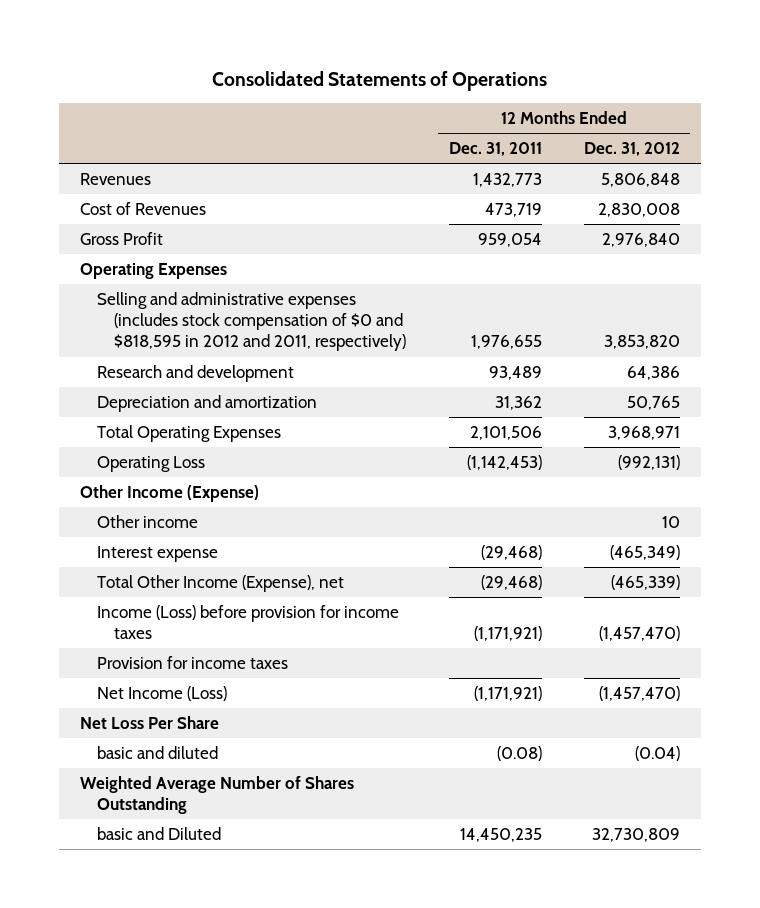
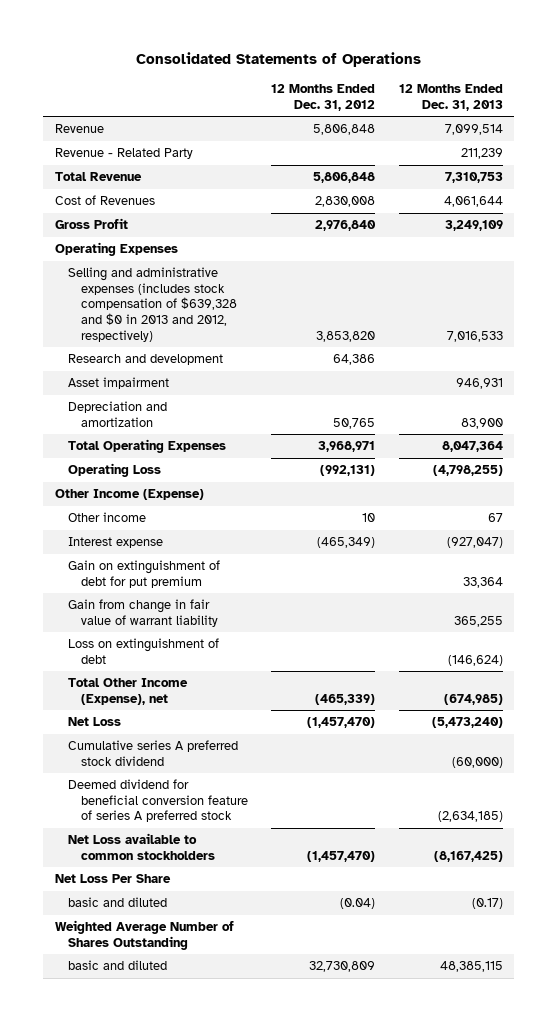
- | 12 Months Ended Dec. 31, 2011 | 12 Months Ended Dec. 31, 2012
+ | 12 Months Ended Dec. 31, 2012 | 12 Months Ended Dec. 31, 2013
- Revenues | 1,432,773 | 5,806,848
+ Revenue | 5,806,848 | 7,099,514
+ Revenue - Related Party | | 211,239
+ Total Revenue | 5,806,848 | 7,310,753
- Selling and administrative expenses (includes stock compensation of $0 and $818,595 in 2012 and 2011, respectively) | 1,976,655 | 3,853,820
+ Selling and administrative expenses (includes stock compensation of $639,328 and $0 in 2013 and 2012, respectively) | 3,853,820 | 7,016,533
+ Asset impairment | | 946,931
+ Gain on extinguishment of debt for put premium | | 33,364
+ Gain from change in fair value of warrant liability | | 365,255
+ Loss on extinguishment of debt | | (146,624)
- Income (Loss) before provision for income taxes | (1,171,921) | (1,457,470)
- Provision for income taxes
- Net Income (Loss) | (1,171,921) | (1,457,470)
+ Net Loss | (1,457,470) | (5,473,240)
+ Cumulative series A preferred stock dividend | | (60,000)
+ Deemed dividend for beneficial conversion feature of series A preferred stock | | (2,634,185)
+ Net Loss available to common stockholders | (1,457,470) | (8,167,425)
- basic and Diluted | 14,450,235 | 32,730,809
+ basic and diluted | 32,730,809 | 48,385,115

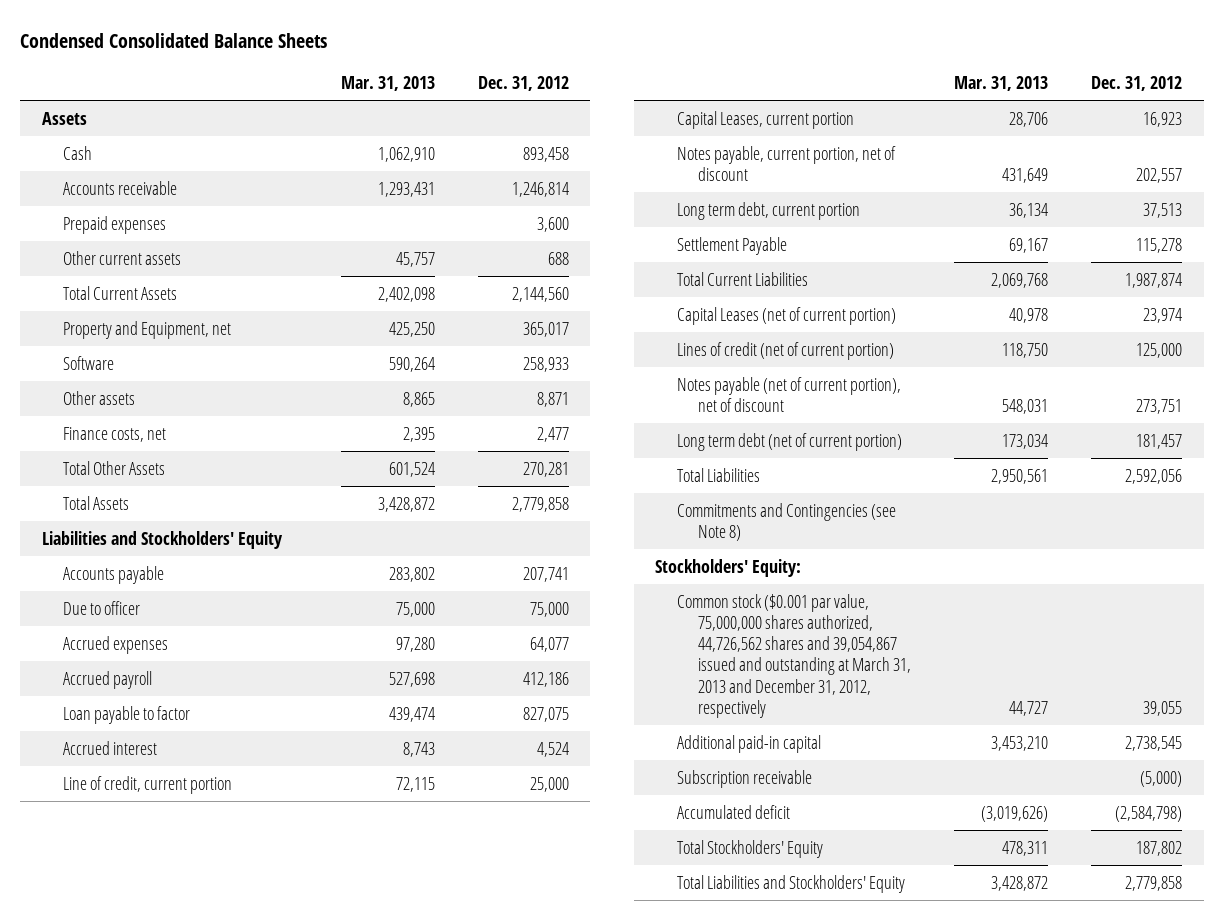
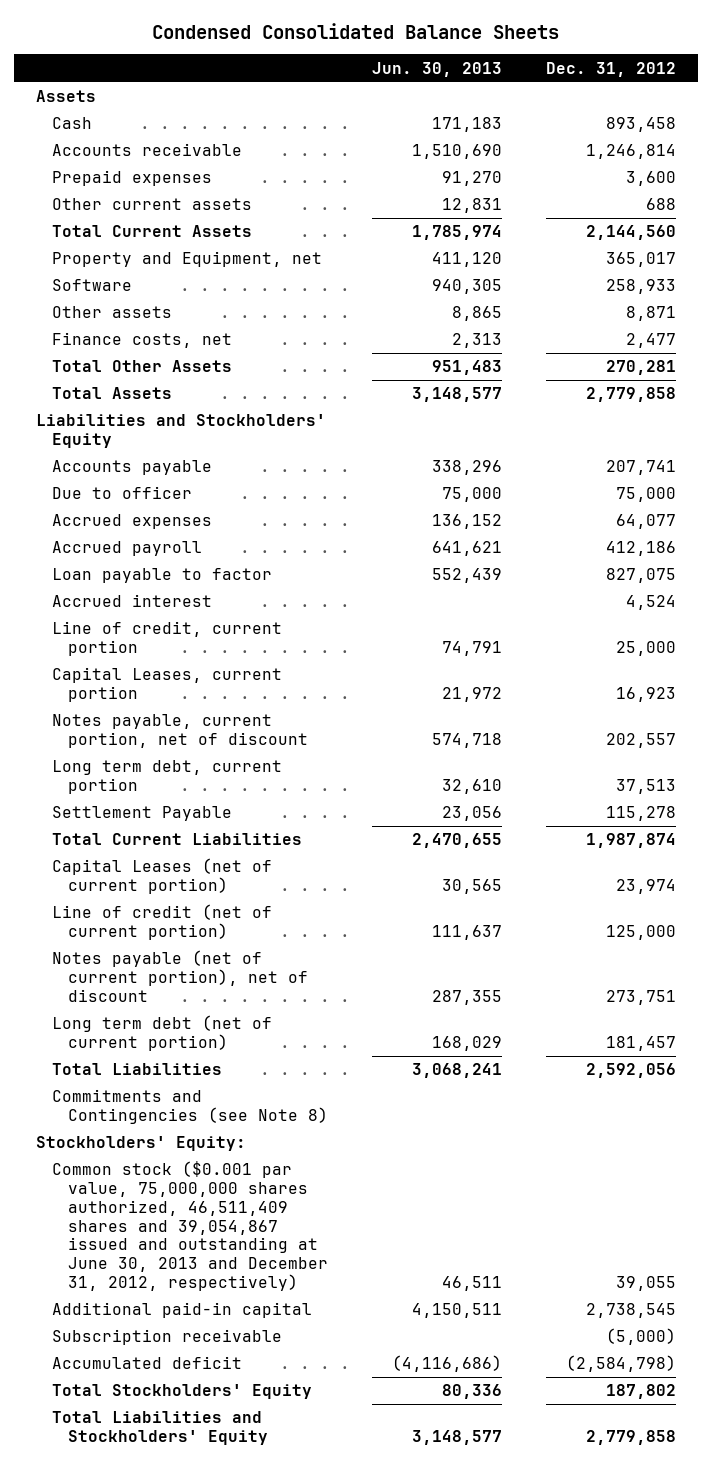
- | Mar. 31, 2013 | Dec. 31, 2012
+ | Jun. 30, 2013 | Dec. 31, 2012
- Lines of credit (net of current portion) | 118,750 | 125,000
+ Line of credit (net of current portion) | 111,637 | 125,000
- Common stock ($0.001 par value, 75,000,000 shares authorized, 44,726,562 shares and 39,054,867 issued and outstanding at March 31, 2013 and December 31, 2012, respectively | 44,727 | 39,055
+ Common stock ($0.001 par value, 75,000,000 shares authorized, 46,511,409 shares and 39,054,867 issued and outstanding at June 30, 2013 and December 31, 2012, respectively) | 46,511 | 39,055

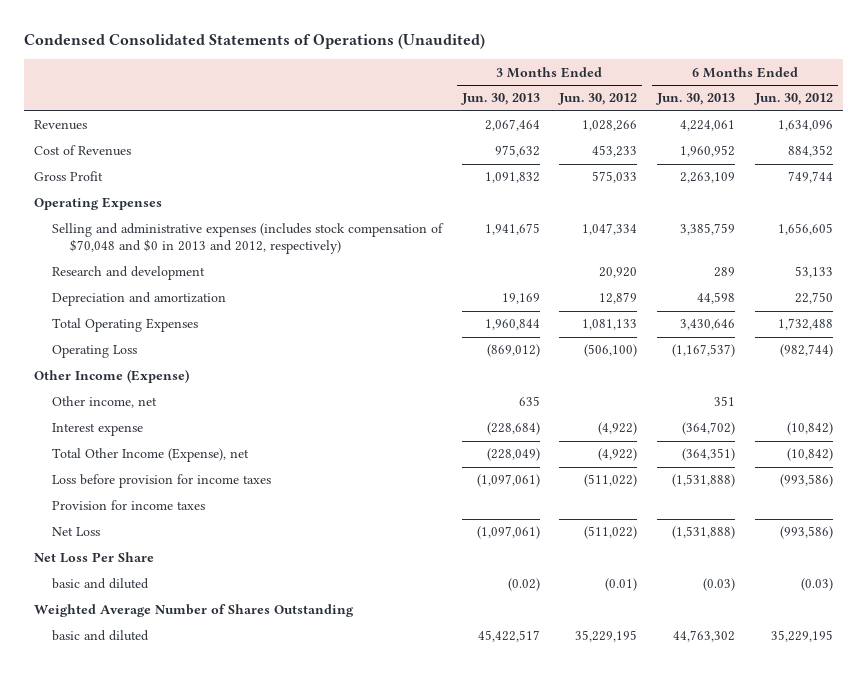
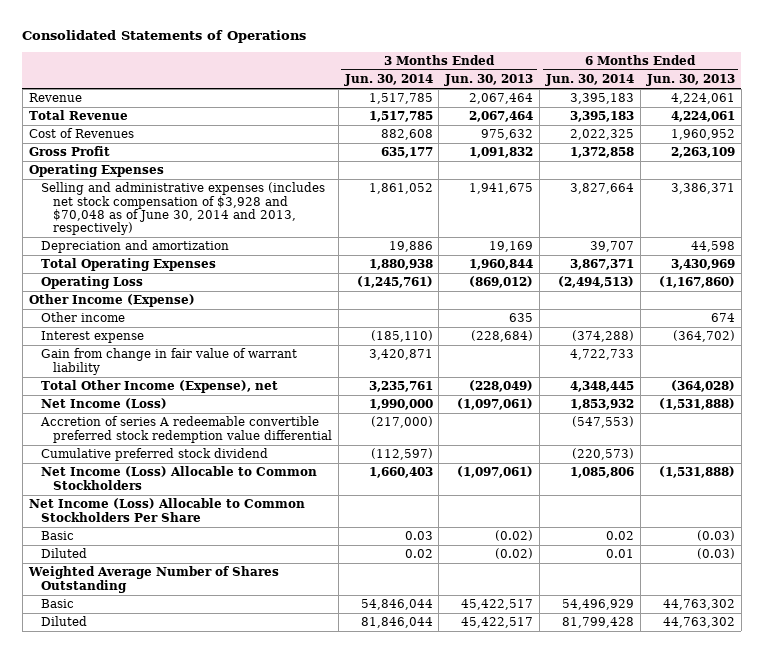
- Condensed Consolidated Statements of Operations (Unaudited)
+ Consolidated Statements of Operations
- | 3 Months Ended Jun. 30, 2013 | 3 Months Ended Jun. 30, 2012 | 6 Months Ended Jun. 30, 2013 | 6 Months Ended Jun. 30, 2012
+ | 3 Months Ended Jun. 30, 2014 | 3 Months Ended Jun. 30, 2013 | 6 Months Ended Jun. 30, 2014 | 6 Months Ended Jun. 30, 2013
- Revenues | 2,067,464 | 1,028,266 | 4,224,061 | 1,634,096
+ Revenue | 1,517,785 | 2,067,464 | 3,395,183 | 4,224,061
+ Total Revenue | 1,517,785 | 2,067,464 | 3,395,183 | 4,224,061
- Selling and administrative expenses (includes stock compensation of $70,048 and $0 in 2013 and 2012, respectively) | 1,941,675 | 1,047,334 | 3,385,759 | 1,656,605
- Research and development | | 20,920 | 289 | 53,133
+ Selling and administrative expenses (includes net stock compensation of $3,928 and $70,048 as of June 30, 2014 and 2013, respectively) | 1,861,052 | 1,941,675 | 3,827,664 | 3,386,371
- Total Operating Expenses | 1,960,844 | 1,081,133 | 3,430,646 | 1,732,488
- Operating Loss | (869,012) | (506,100) | (1,167,537) | (982,744)
+ Total Operating Expenses | 1,880,938 | 1,960,844 | 3,867,371 | 3,430,969
+ Operating Loss | (1,245,761) | (869,012) | (2,494,513) | (1,167,860)
- Other income, net | 635 | | 351 |
+ Other income | | 635 | | 674
- Total Other Income (Expense), net | (228,049) | (4,922) | (364,351) | (10,842)
- Loss before provision for income taxes | (1,097,061) | (511,022) | (1,531,888) | (993,586)
- Provision for income taxes
- Net Loss | (1,097,061) | (511,022) | (1,531,888) | (993,586)
- Net Loss Per Share
- basic and diluted | (0.02) | (0.01) | (0.03) | (0.03)
+ Gain from change in fair value of warrant liability | 3,420,871 | | 4,722,733 |
+ Total Other Income (Expense), net | 3,235,761 | (228,049) | 4,348,445 | (364,028)
+ Net Income (Loss) | 1,990,000 | (1,097,061) | 1,853,932 | (1,531,888)
+ Accretion of series A redeemable convertible preferred stock redemption value differential | (217,000) | | (547,553) |
+ Cumulative preferred stock dividend | (112,597) | | (220,573) |
+ Net Income (Loss) Allocable to Common Stockholders | 1,660,403 | (1,097,061) | 1,085,806 | (1,531,888)
+ Net Income (Loss) Allocable to Common Stockholders Per Share
+ Basic | 0.03 | (0.02) | 0.02 | (0.03)
+ Diluted | 0.02 | (0.02) | 0.01 | (0.03)
- basic and diluted | 45,422,517 | 35,229,195 | 44,763,302 | 35,229,195
+ Basic | 54,846,044 | 45,422,517 | 54,496,929 | 44,763,302
+ Diluted | 81,846,044 | 45,422,517 | 81,799,428 | 44,763,302

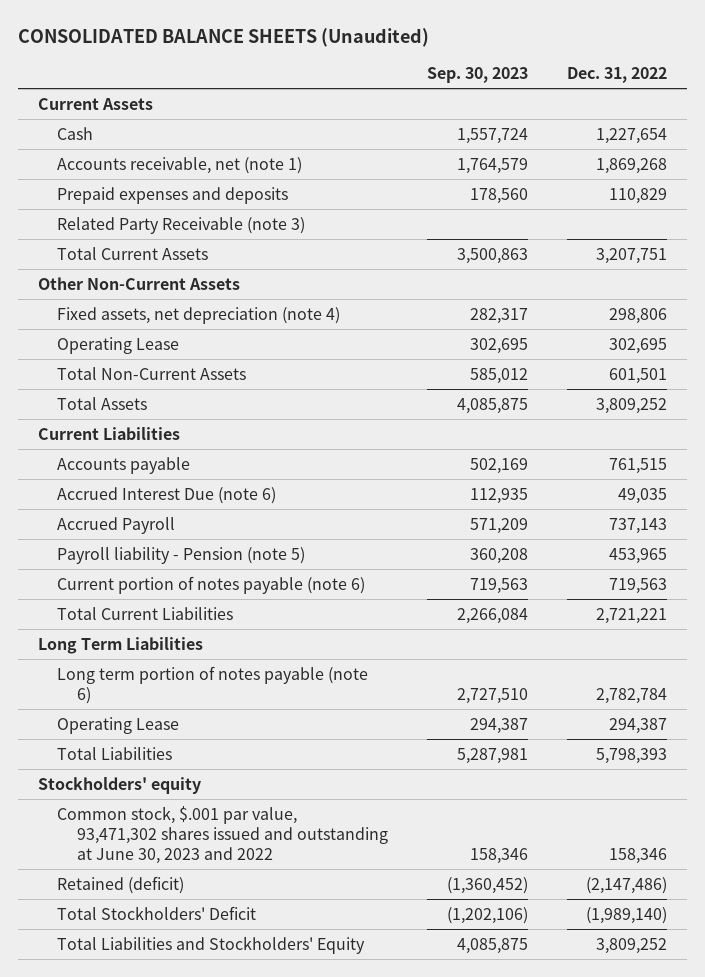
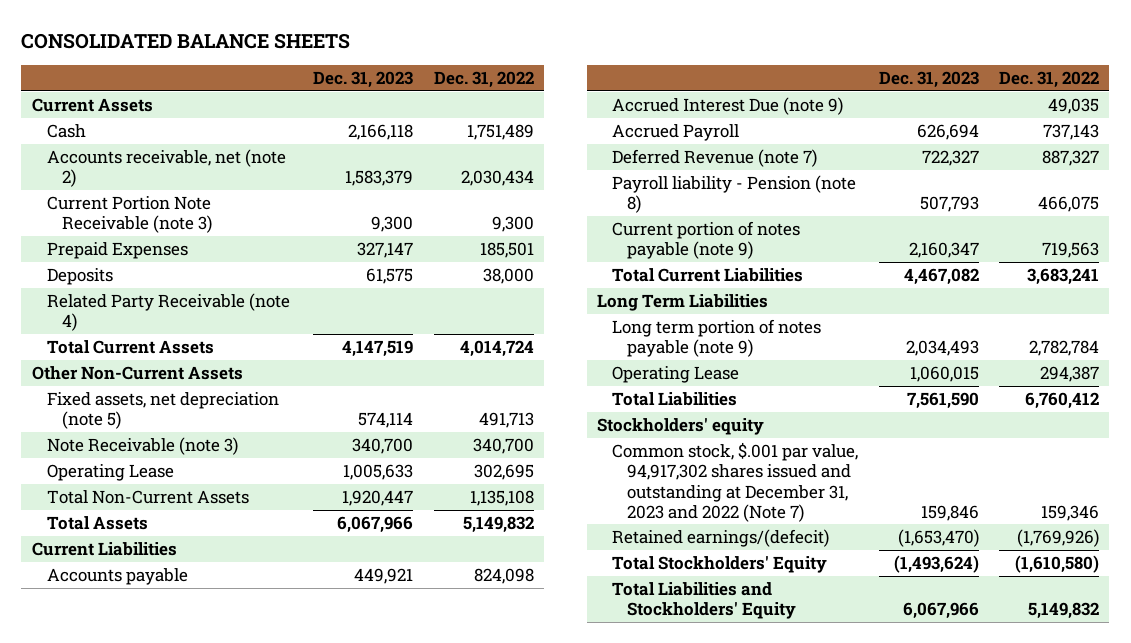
- CONSOLIDATED BALANCE SHEETS (Unaudited)
+ CONSOLIDATED BALANCE SHEETS
- | Sep. 30, 2023 | Dec. 31, 2022
+ | Dec. 31, 2023 | Dec. 31, 2022
- Cash | 1,557,724 | 1,227,654
- Accounts receivable, net (note 1) | 1,764,579 | 1,869,268
- Prepaid expenses and deposits | 178,560 | 110,829
- Related Party Receivable (note 3)
- Total Current Assets | 3,500,863 | 3,207,751
+ Cash | 2,166,118 | 1,751,489
+ Accounts receivable, net (note 2) | 1,583,379 | 2,030,434
+ Current Portion Note Receivable (note 3) | 9,300 | 9,300
+ Prepaid Expenses | 327,147 | 185,501
+ Deposits | 61,575 | 38,000
+ Related Party Receivable (note 4)
+ Total Current Assets | 4,147,519 | 4,014,724
- Fixed assets, net depreciation (note 4) | 282,317 | 298,806
+ Fixed assets, net depreciation (note 5) | 574,114 | 491,713
+ Note Receivable (note 3) | 340,700 | 340,700
- Total Non-Current Assets | 585,012 | 601,501
- Total Assets | 4,085,875 | 3,809,252
+ Total Non-Current Assets | 1,920,447 | 1,135,108
+ Total Assets | 6,067,966 | 5,149,832
- Accounts payable | 502,169 | 761,515
- Accrued Interest Due (note 6) | 112,935 | 49,035
+ Accounts payable | 449,921 | 824,098
+ Accrued Interest Due (note 9) | | 49,035
- Payroll liability - Pension (note 5) | 360,208 | 453,965
- Current portion of notes payable (note 6) | 719,563 | 719,563
- Total Current Liabilities | 2,266,084 | 2,721,221
+ Deferred Revenue (note 7) | 722,327 | 887,327
+ Payroll liability - Pension (note 8) | 507,793 | 466,075
+ Current portion of notes payable (note 9) | 2,160,347 | 719,563
+ Total Current Liabilities | 4,467,082 | 3,683,241
- Long term portion of notes payable (note 6) | 2,727,510 | 2,782,784
+ Long term portion of notes payable (note 9) | 2,034,493 | 2,782,784
- Total Liabilities | 5,287,981 | 5,798,393
+ Total Liabilities | 7,561,590 | 6,760,412
- Common stock, $.001 par value, 93,471,302 shares issued and outstanding at June 30, 2023 and 2022 | 158,346 | 158,346
- Retained (deficit) | (1,360,452) | (2,147,486)
- Total Stockholders' Deficit | (1,202,106) | (1,989,140)
- Total Liabilities and Stockholders' Equity | 4,085,875 | 3,809,252
+ Common stock, $.001 par value, 94,917,302 shares issued and outstanding at December 31, 2023 and 2022 (Note 7) | 159,846 | 159,346
+ Retained earnings/(defecit) | (1,653,470) | (1,769,926)
+ Total Stockholders' Equity | (1,493,624) | (1,610,580)
+ Total Liabilities and Stockholders' Equity | 6,067,966 | 5,149,832

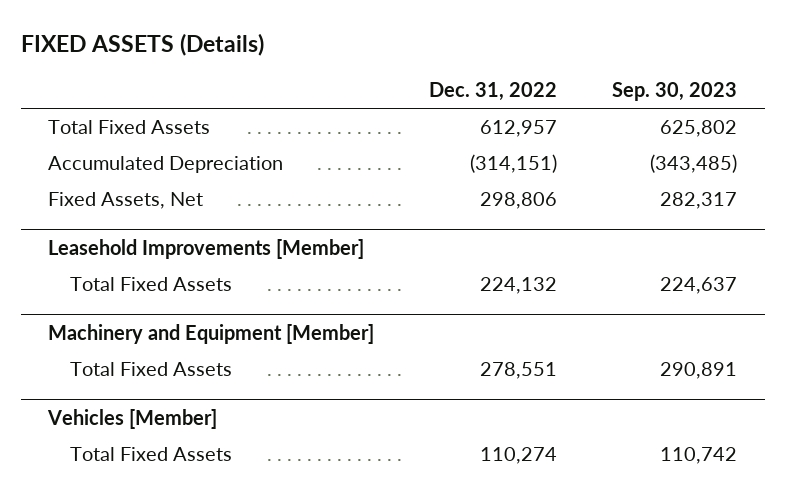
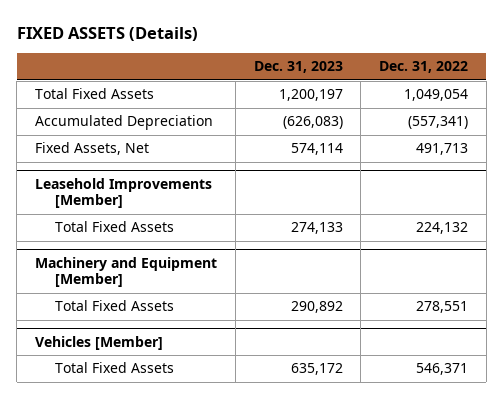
- | Dec. 31, 2022 | Sep. 30, 2023
+ | Dec. 31, 2023 | Dec. 31, 2022
- Total Fixed Assets | 612,957 | 625,802
- Accumulated Depreciation | (314,151) | (343,485)
- Fixed Assets, Net | 298,806 | 282,317
+ Total Fixed Assets | 1,200,197 | 1,049,054
+ Accumulated Depreciation | (626,083) | (557,341)
+ Fixed Assets, Net | 574,114 | 491,713
@ Vehicles [Member]
- Total Fixed Assets | 110,274 | 110,742
+ Total Fixed Assets | 635,172 | 546,371

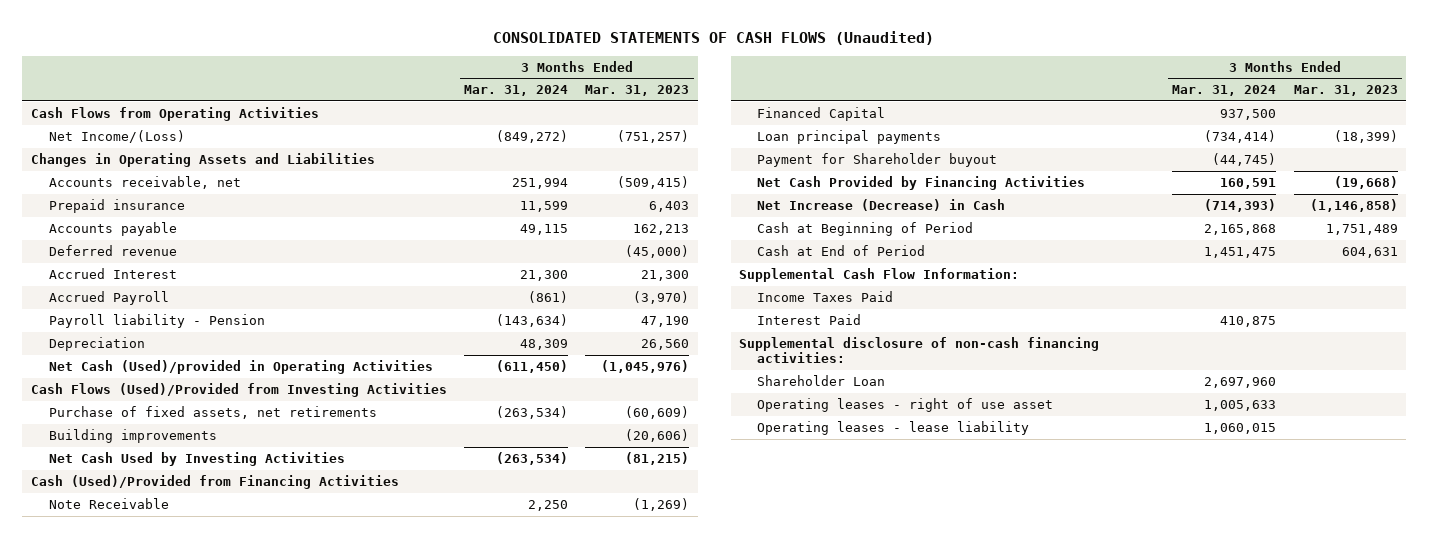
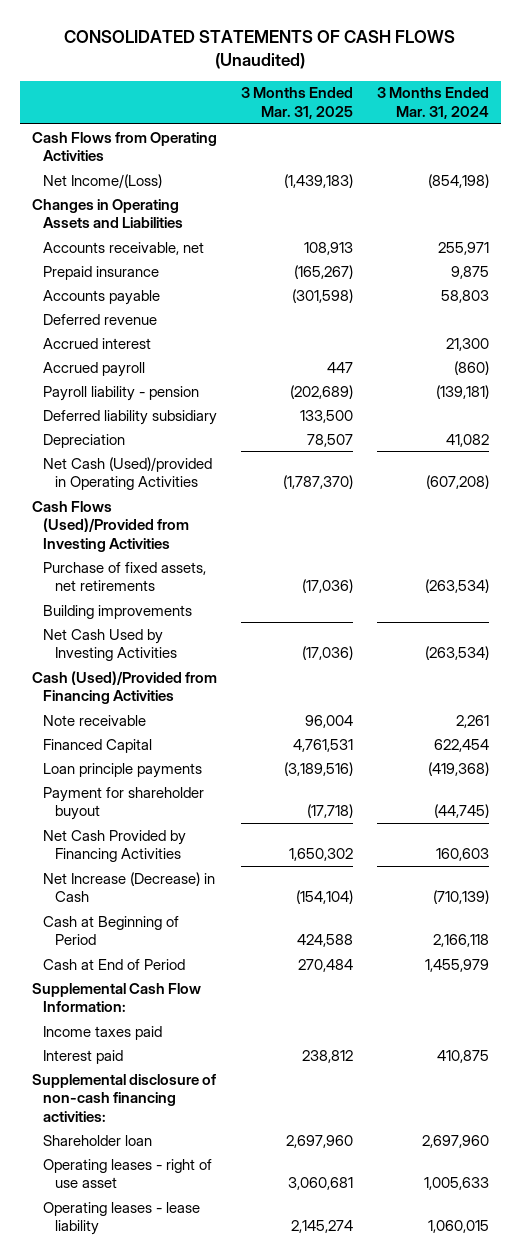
- | 3 Months Ended Mar. 31, 2024 | 3 Months Ended Mar. 31, 2023
+ | 3 Months Ended Mar. 31, 2025 | 3 Months Ended Mar. 31, 2024
- Net Income/(Loss) | (849,272) | (751,257)
+ Net Income/(Loss) | (1,439,183) | (854,198)
- Accounts receivable, net | 251,994 | (509,415)
- Prepaid insurance | 11,599 | 6,403
- Accounts payable | 49,115 | 162,213
+ Accounts receivable, net | 108,913 | 255,971
+ Prepaid insurance | (165,267) | 9,875
+ Accounts payable | (301,598) | 58,803
- Accrued Interest | 21,300 | 21,300
- Accrued Payroll | (861) | (3,970)
- Payroll liability - Pension | (143,634) | 47,190
- Depreciation | 48,309 | 26,560
- Net Cash (Used)/provided in Operating Activities | (611,450) | (1,045,976)
+ Accrued interest | | 21,300
+ Accrued payroll | 447 | (860)
+ Payroll liability - pension | (202,689) | (139,181)
+ Deferred liability subsidiary | 133,500 |
+ Depreciation | 78,507 | 41,082
+ Net Cash (Used)/provided in Operating Activities | (1,787,370) | (607,208)
- Note Receivable | 2,250 | (1,269)
- Financed Capital | 937,500 |
- Loan principal payments | (734,414) | (18,399)
- Payment for Shareholder buyout | (44,745) |
- Net Cash Provided by Financing Activities | 160,591 | (19,668)
- Net Increase (Decrease) in Cash | (714,393) | (1,146,858)
- Cash at Beginning of Period | 2,165,868 | 1,751,489
- Cash at End of Period | 1,451,475 | 604,631
+ Note receivable | 96,004 | 2,261
+ Financed Capital | 4,761,531 | 622,454
+ Loan principle payments | (3,189,516) | (419,368)
+ Payment for shareholder buyout | (17,718) | (44,745)
+ Net Cash Provided by Financing Activities | 1,650,302 | 160,603
+ Net Increase (Decrease) in Cash | (154,104) | (710,139)
+ Cash at Beginning of Period | 424,588 | 2,166,118
+ Cash at End of Period | 270,484 | 1,455,979
- Income Taxes Paid
- Interest Paid | 410,875 |
+ Income taxes paid
+ Interest paid | 238,812 | 410,875
- Shareholder Loan | 2,697,960 |
+ Shareholder loan | 2,697,960 | 2,697,960

